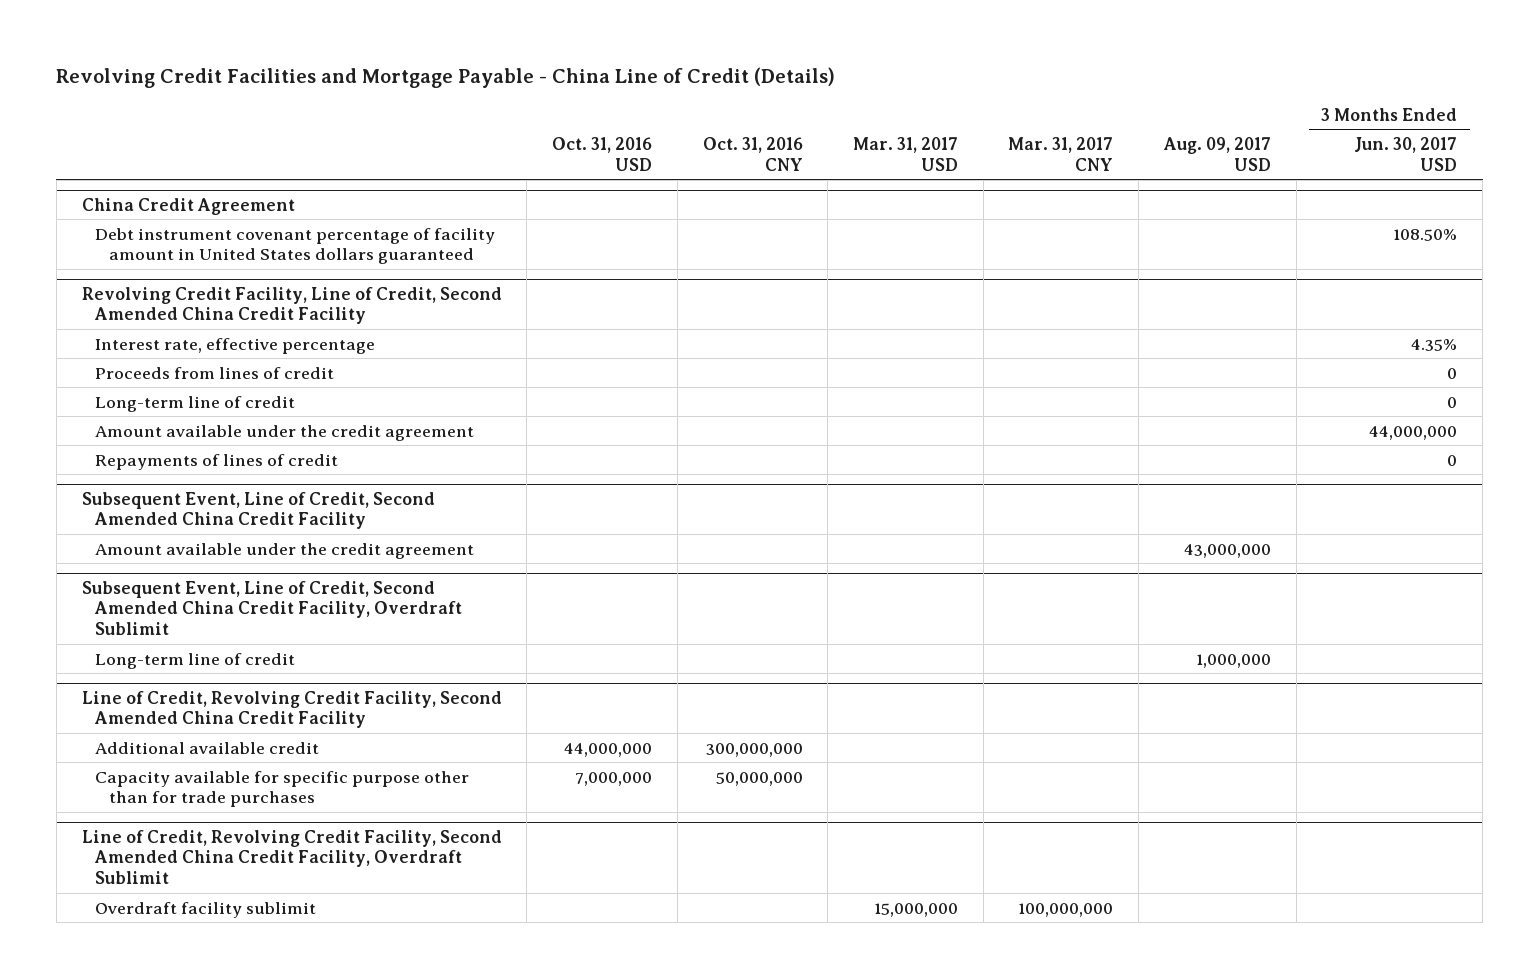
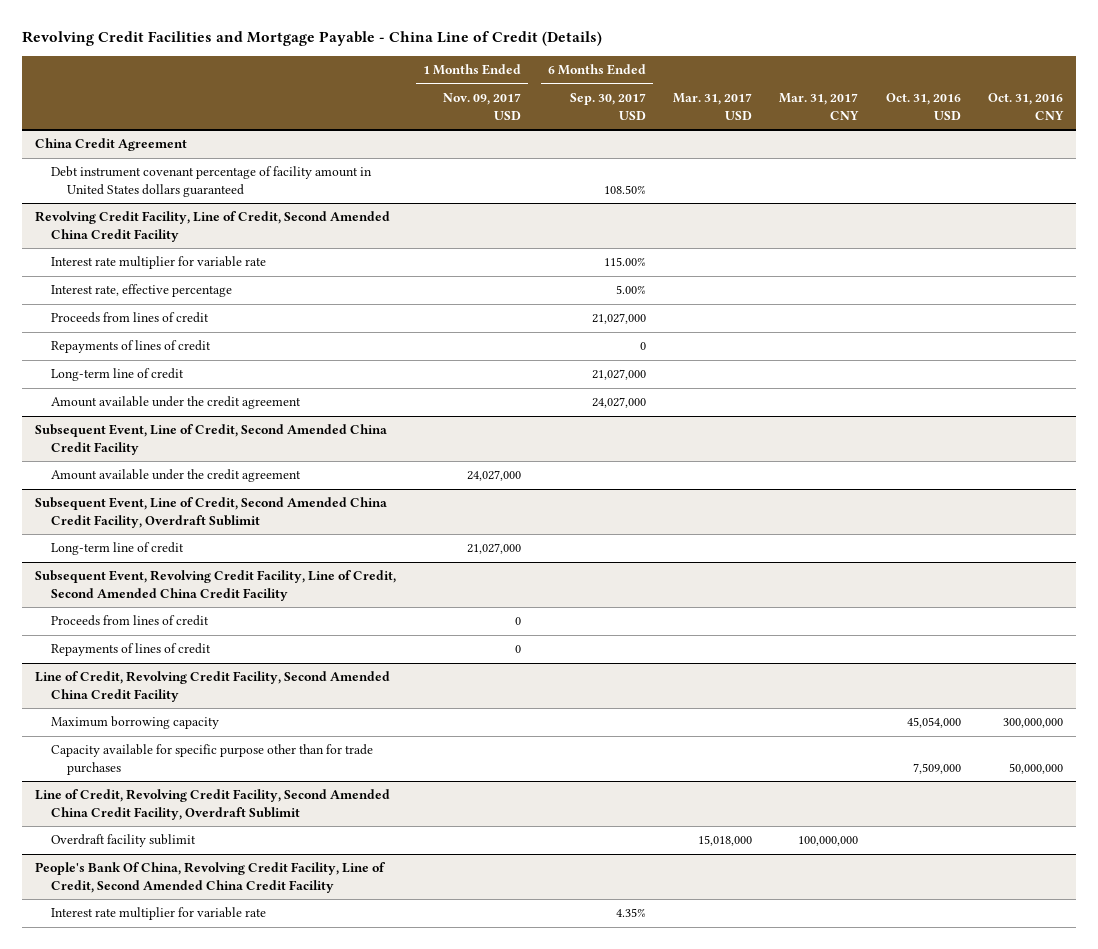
- | Oct. 31, 2016 USD | Oct. 31, 2016 CNY | Mar. 31, 2017 USD | Mar. 31, 2017 CNY | Aug. 09, 2017 USD | 3 Months Ended Jun. 30, 2017 USD
+ | 1 Months Ended Nov. 09, 2017 USD | 6 Months Ended Sep. 30, 2017 USD | Mar. 31, 2017 USD | Mar. 31, 2017 CNY | Oct. 31, 2016 USD | Oct. 31, 2016 CNY
@ Revolving Credit Facility, Line of Credit, Second Amended China Credit Facility
+ Interest rate multiplier for variable rate | | 115.00% | | | |
moved up: Repayments of lines of credit | | 0 | | | |
+ Subsequent Event, Revolving Credit Facility, Line of Credit, Second Amended China Credit Facility
+ Proceeds from lines of credit | 0 | | | | |
+ Repayments of lines of credit | 0 | | | | |
@ Line of Credit, Revolving Credit Facility, Second Amended China Credit Facility
- Additional available credit | 44,000,000 | 300,000,000 | | | |
- Capacity available for specific purpose other than for trade purchases | 7,000,000 | 50,000,000 | | | |
+ Maximum borrowing capacity | | | | | 45,054,000 | 300,000,000
+ Capacity available for specific purpose other than for trade purchases | | | | | 7,509,000 | 50,000,000
@ Line of Credit, Revolving Credit Facility, Second Amended China Credit Facility, Overdraft Sublimit
- Overdraft facility sublimit | | | 15,000,000 | 100,000,000 | |
+ Overdraft facility sublimit | | | 15,018,000 | 100,000,000 | |
+ People's Bank Of China, Revolving Credit Facility, Line of Credit, Second Amended China Credit Facility
+ Interest rate multiplier for variable rate | | 4.35% | | | |

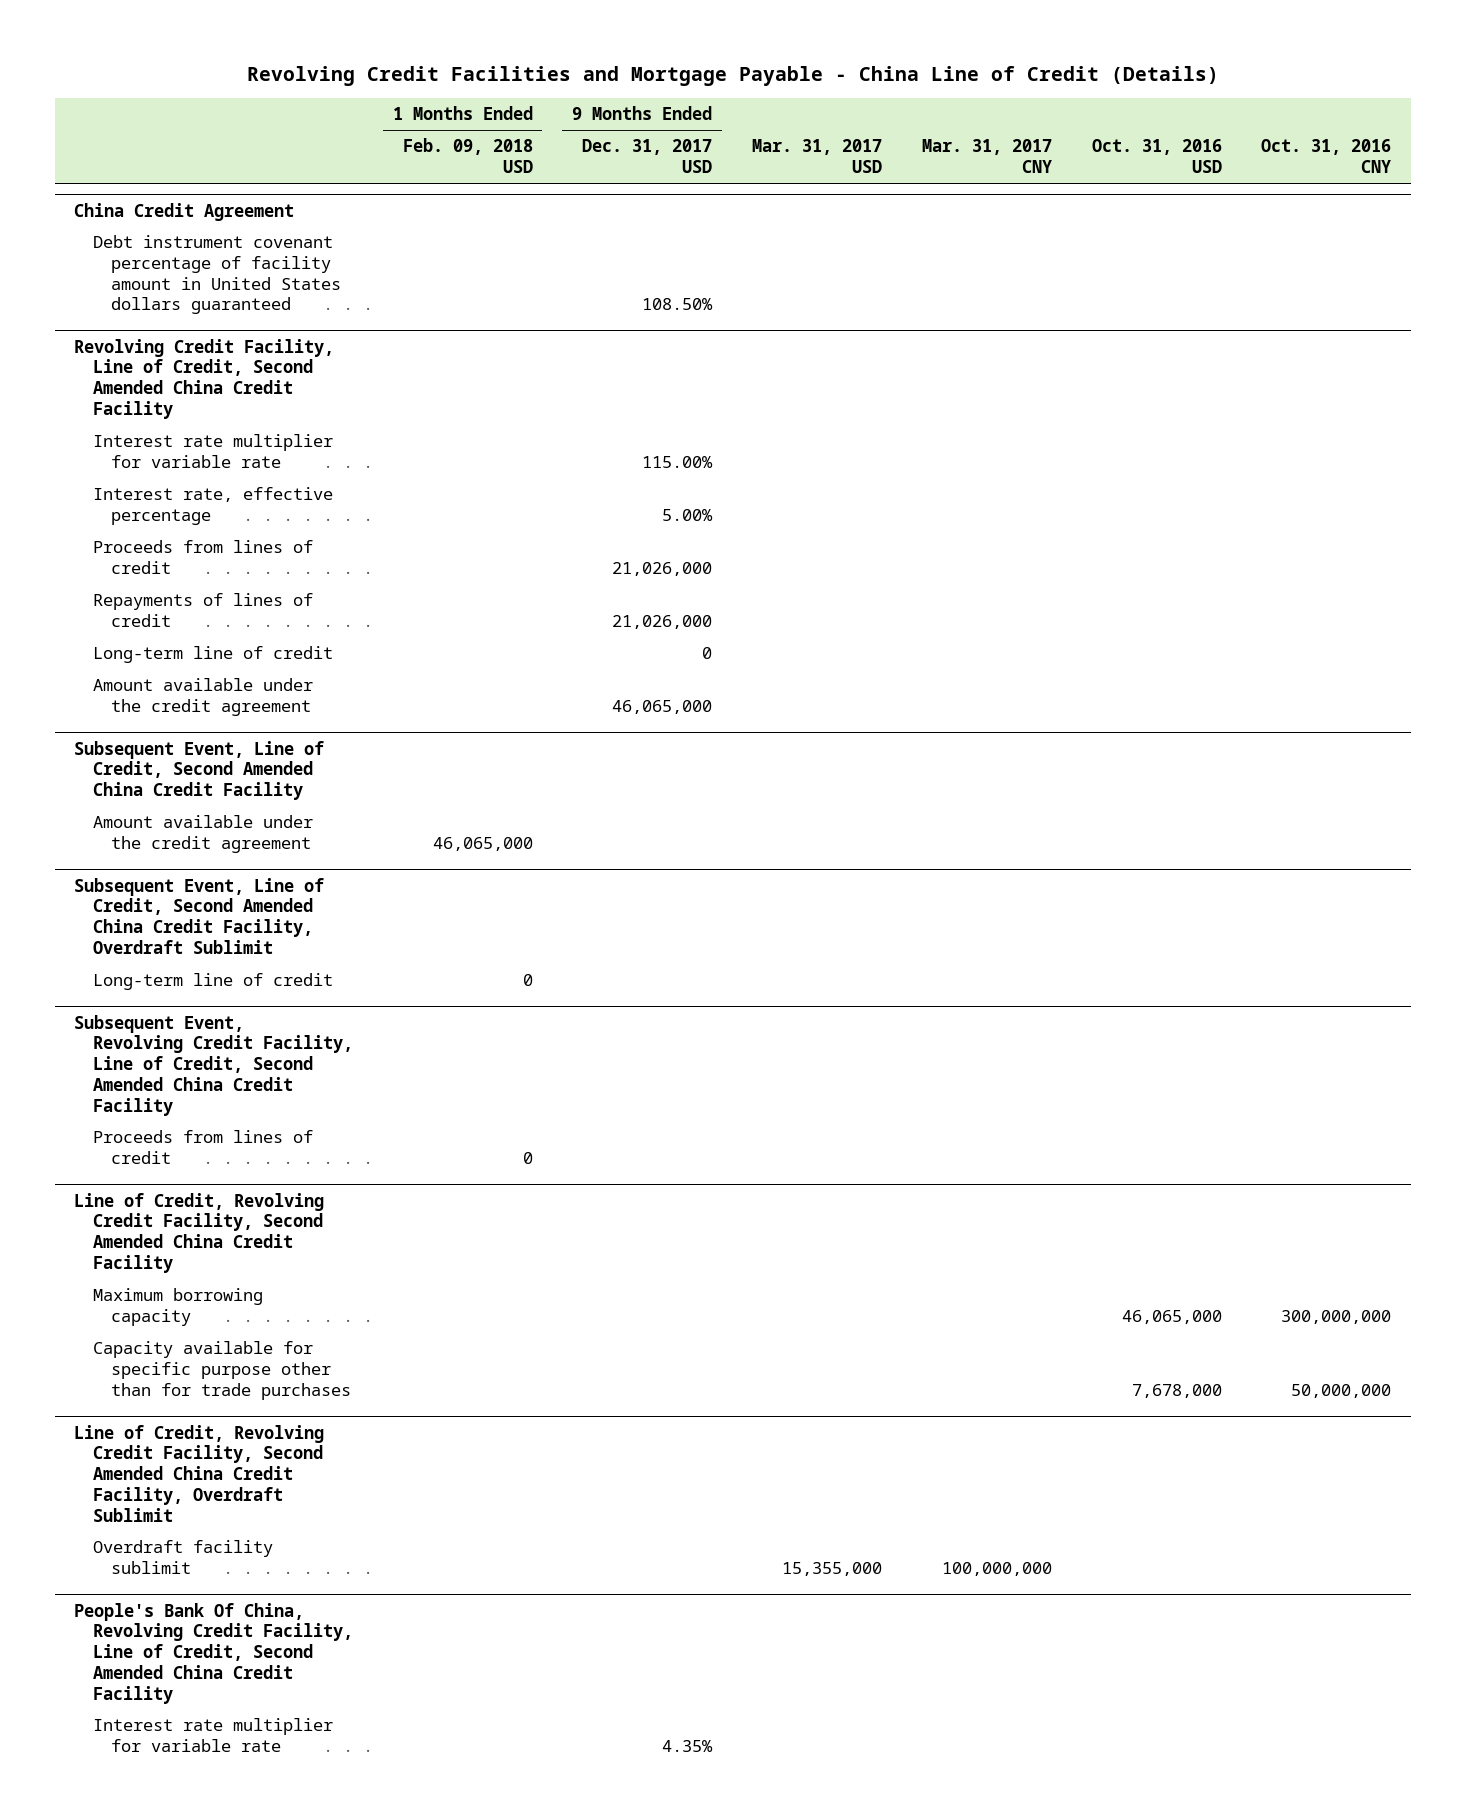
- | 1 Months Ended Nov. 09, 2017 USD | 6 Months Ended Sep. 30, 2017 USD | Mar. 31, 2017 USD | Mar. 31, 2017 CNY | Oct. 31, 2016 USD | Oct. 31, 2016 CNY
+ | 1 Months Ended Feb. 09, 2018 USD | 9 Months Ended Dec. 31, 2017 USD | Mar. 31, 2017 USD | Mar. 31, 2017 CNY | Oct. 31, 2016 USD | Oct. 31, 2016 CNY
@ Subsequent Event, Revolving Credit Facility, Line of Credit, Second Amended China Credit Facility
- Repayments of lines of credit | 0 | | | | |
@ Line of Credit, Revolving Credit Facility, Second Amended China Credit Facility
- Maximum borrowing capacity | | | | | 45,054,000 | 300,000,000
- Capacity available for specific purpose other than for trade purchases | | | | | 7,509,000 | 50,000,000
+ Maximum borrowing capacity | | | | | 46,065,000 | 300,000,000
+ Capacity available for specific purpose other than for trade purchases | | | | | 7,678,000 | 50,000,000
@ Line of Credit, Revolving Credit Facility, Second Amended China Credit Facility, Overdraft Sublimit
- Overdraft facility sublimit | | | 15,018,000 | 100,000,000 | |
+ Overdraft facility sublimit | | | 15,355,000 | 100,000,000 | |

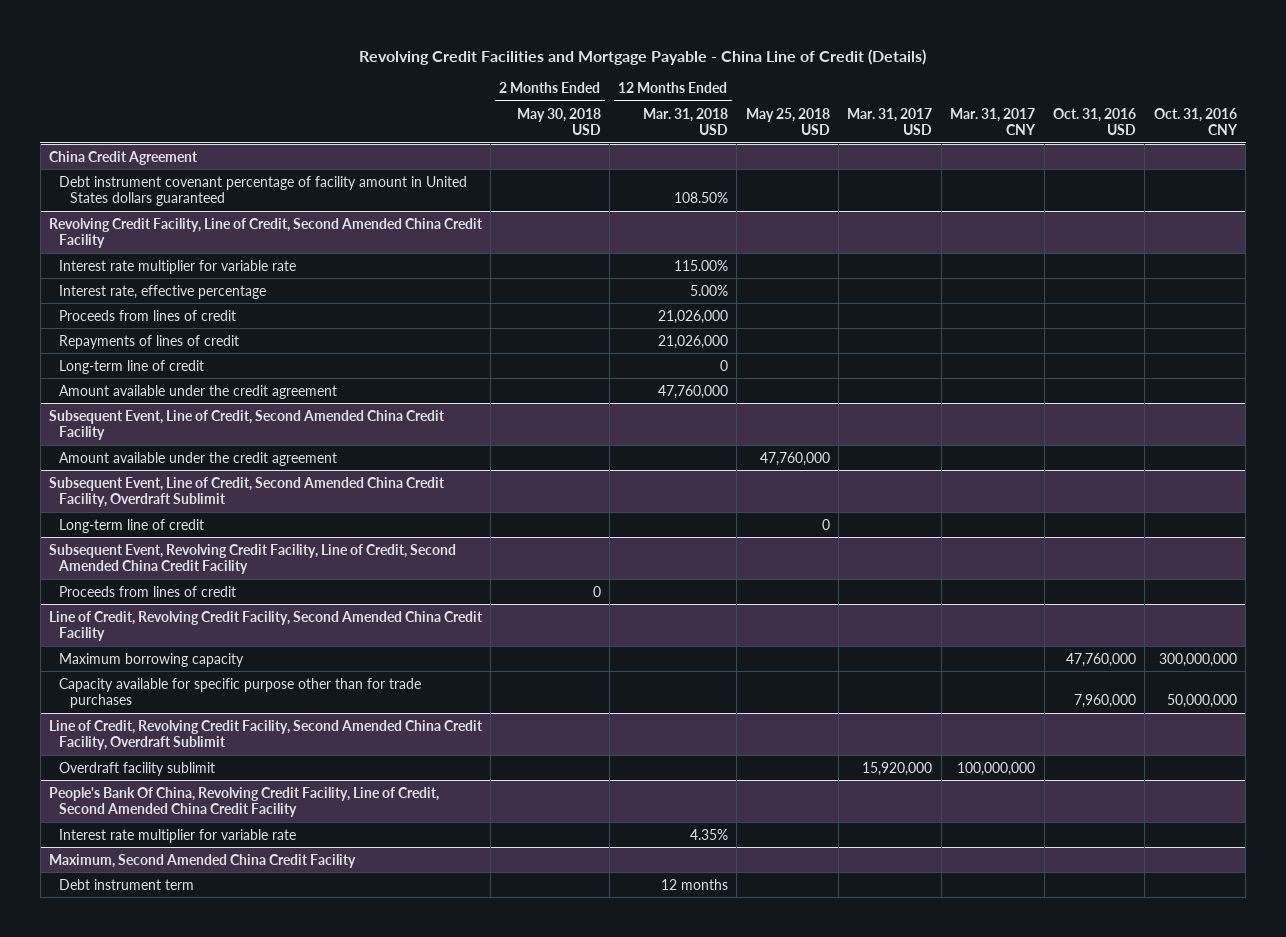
- | 1 Months Ended Feb. 09, 2018 USD | 9 Months Ended Dec. 31, 2017 USD | Mar. 31, 2017 USD | Mar. 31, 2017 CNY | Oct. 31, 2016 USD | Oct. 31, 2016 CNY
+ | 2 Months Ended May 30, 2018 USD | 12 Months Ended Mar. 31, 2018 USD | May 25, 2018 USD | Mar. 31, 2017 USD | Mar. 31, 2017 CNY | Oct. 31, 2016 USD | Oct. 31, 2016 CNY
@ Line of Credit, Revolving Credit Facility, Second Amended China Credit Facility
- Maximum borrowing capacity | | | | | 46,065,000 | 300,000,000
- Capacity available for specific purpose other than for trade purchases | | | | | 7,678,000 | 50,000,000
+ Maximum borrowing capacity | | | | | | 47,760,000 | 300,000,000
+ Capacity available for specific purpose other than for trade purchases | | | | | | 7,960,000 | 50,000,000
@ Line of Credit, Revolving Credit Facility, Second Amended China Credit Facility, Overdraft Sublimit
- Overdraft facility sublimit | | | 15,355,000 | 100,000,000 | |
+ Overdraft facility sublimit | | | | 15,920,000 | 100,000,000 | |
+ Maximum, Second Amended China Credit Facility
+ Debt instrument term | | 12 months | | | | |

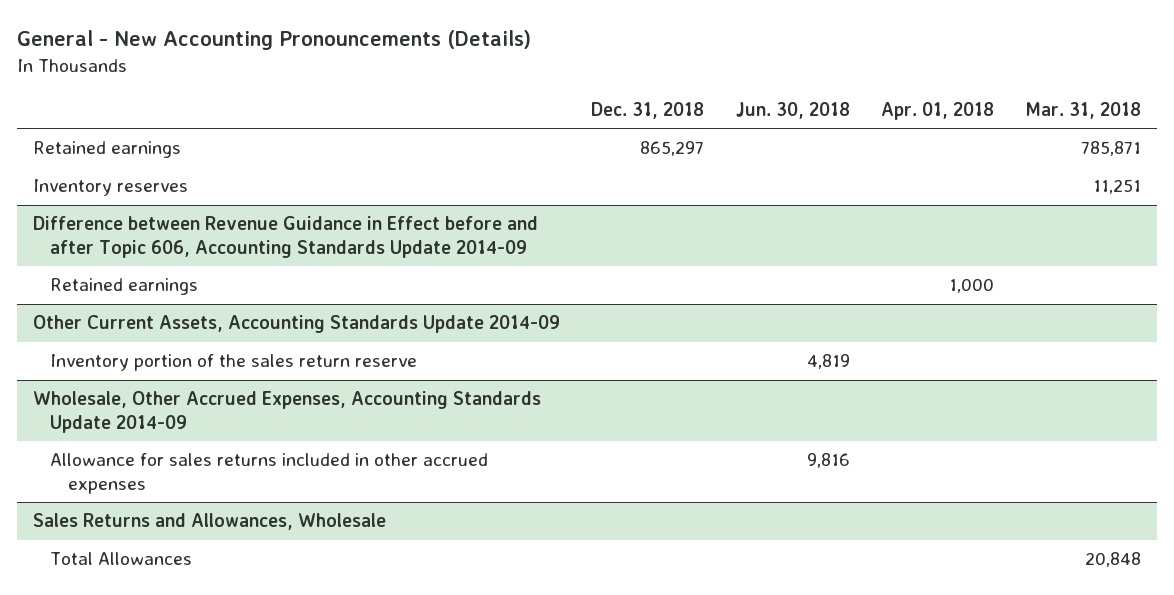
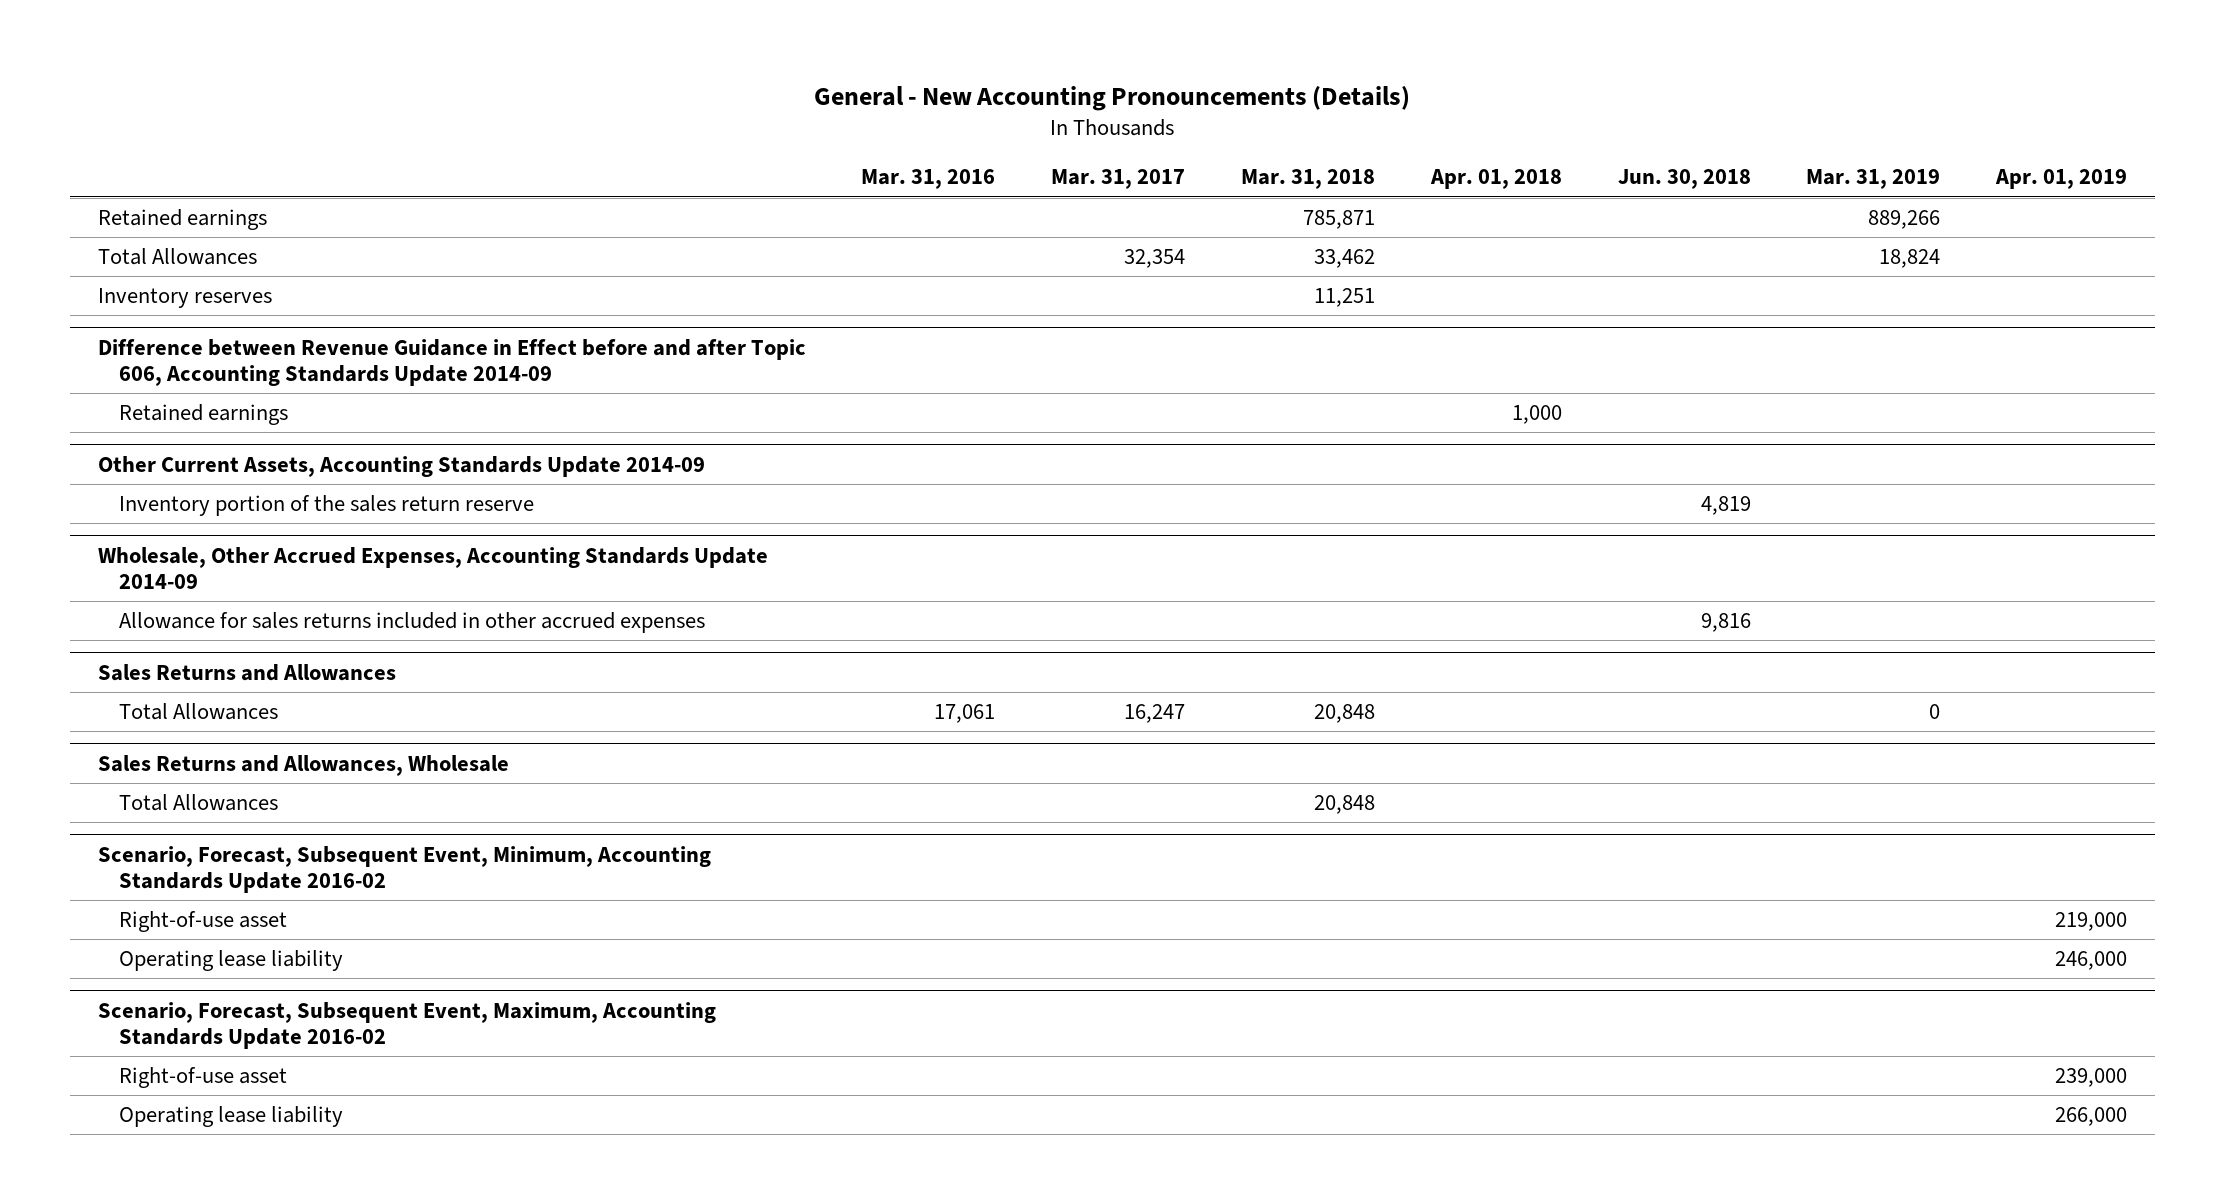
- | Dec. 31, 2018 | Jun. 30, 2018 | Apr. 01, 2018 | Mar. 31, 2018
+ | Mar. 31, 2016 | Mar. 31, 2017 | Mar. 31, 2018 | Apr. 01, 2018 | Jun. 30, 2018 | Mar. 31, 2019 | Apr. 01, 2019
+ Total Allowances | | 32,354 | 33,462 | | | 18,824 |
+ Sales Returns and Allowances
+ Total Allowances | 17,061 | 16,247 | 20,848 | | | 0 |
+ Scenario, Forecast, Subsequent Event, Minimum, Accounting Standards Update 2016-02
+ Right-of-use asset | | | | | | | 219,000
+ Operating lease liability | | | | | | | 246,000
+ Scenario, Forecast, Subsequent Event, Maximum, Accounting Standards Update 2016-02
+ Right-of-use asset | | | | | | | 239,000
+ Operating lease liability | | | | | | | 266,000

